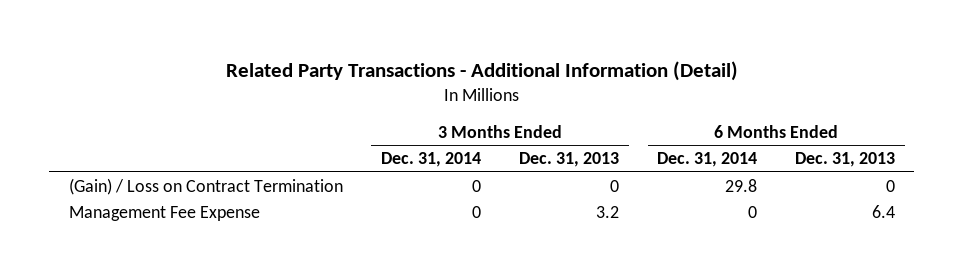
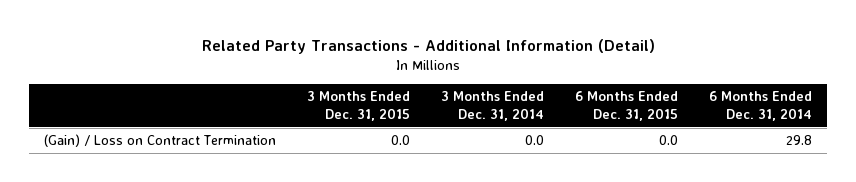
- | 3 Months Ended Dec. 31, 2014 | 3 Months Ended Dec. 31, 2013 | 6 Months Ended Dec. 31, 2014 | 6 Months Ended Dec. 31, 2013
+ | 3 Months Ended Dec. 31, 2015 | 3 Months Ended Dec. 31, 2014 | 6 Months Ended Dec. 31, 2015 | 6 Months Ended Dec. 31, 2014
- (Gain) / Loss on Contract Termination | 0 | 0 | 29.8 | 0
- Management Fee Expense | 0 | 3.2 | 0 | 6.4
+ (Gain) / Loss on Contract Termination | 0.0 | 0.0 | 0.0 | 29.8

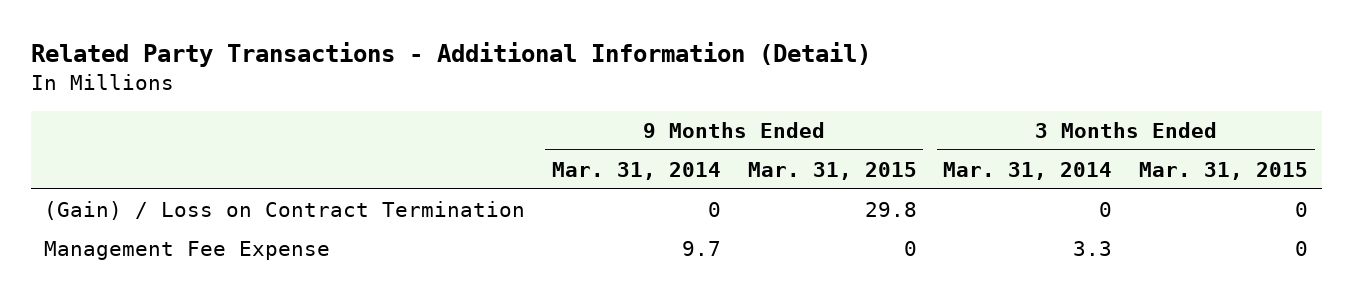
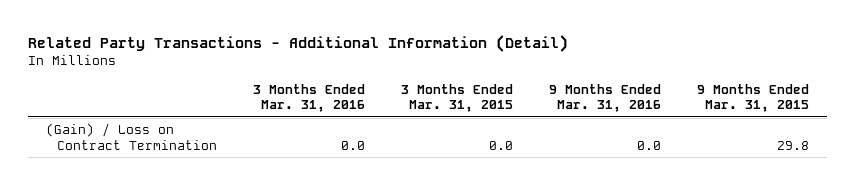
- | 9 Months Ended Mar. 31, 2014 | 9 Months Ended Mar. 31, 2015 | 3 Months Ended Mar. 31, 2014 | 3 Months Ended Mar. 31, 2015
+ | 3 Months Ended Mar. 31, 2016 | 3 Months Ended Mar. 31, 2015 | 9 Months Ended Mar. 31, 2016 | 9 Months Ended Mar. 31, 2015
- (Gain) / Loss on Contract Termination | 0 | 29.8 | 0 | 0
- Management Fee Expense | 9.7 | 0 | 3.3 | 0
+ (Gain) / Loss on Contract Termination | 0.0 | 0.0 | 0.0 | 29.8

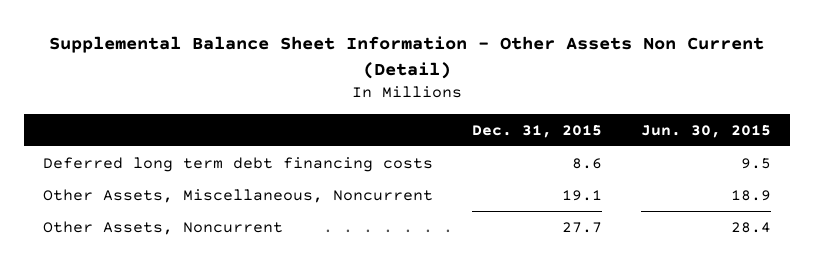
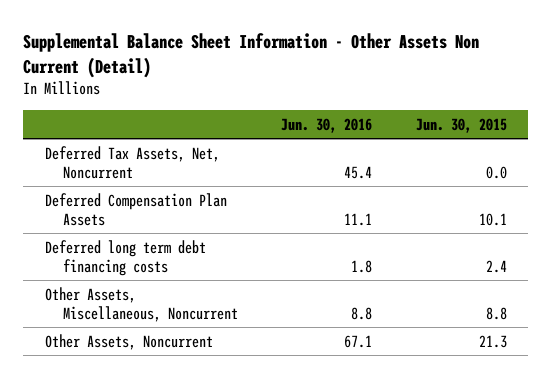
- | Dec. 31, 2015 | Jun. 30, 2015
+ | Jun. 30, 2016 | Jun. 30, 2015
- Deferred long term debt financing costs | 8.6 | 9.5
- Other Assets, Miscellaneous, Noncurrent | 19.1 | 18.9
- Other Assets, Noncurrent | 27.7 | 28.4
+ Deferred Tax Assets, Net, Noncurrent | 45.4 | 0.0
+ Deferred Compensation Plan Assets | 11.1 | 10.1
+ Deferred long term debt financing costs | 1.8 | 2.4
+ Other Assets, Miscellaneous, Noncurrent | 8.8 | 8.8
+ Other Assets, Noncurrent | 67.1 | 21.3

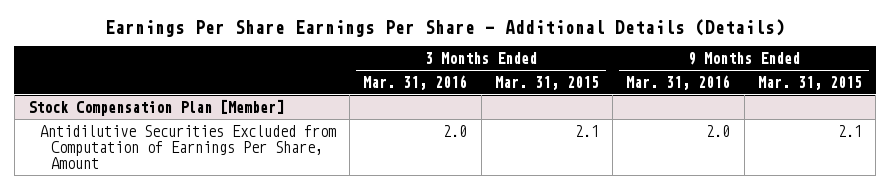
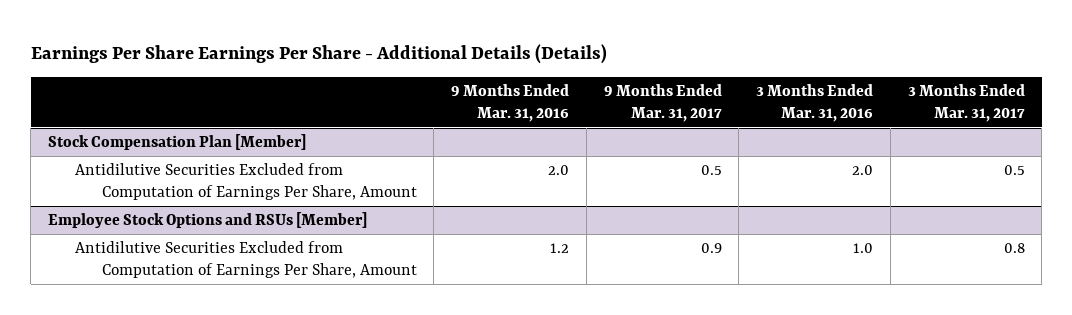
- | 3 Months Ended Mar. 31, 2016 | 3 Months Ended Mar. 31, 2015 | 9 Months Ended Mar. 31, 2016 | 9 Months Ended Mar. 31, 2015
+ | 9 Months Ended Mar. 31, 2016 | 9 Months Ended Mar. 31, 2017 | 3 Months Ended Mar. 31, 2016 | 3 Months Ended Mar. 31, 2017
+ Employee Stock Options and RSUs [Member]
+ Antidilutive Securities Excluded from Computation of Earnings Per Share, Amount | 1.2 | 0.9 | 1.0 | 0.8

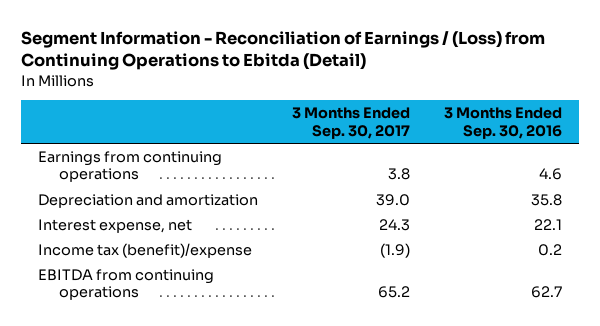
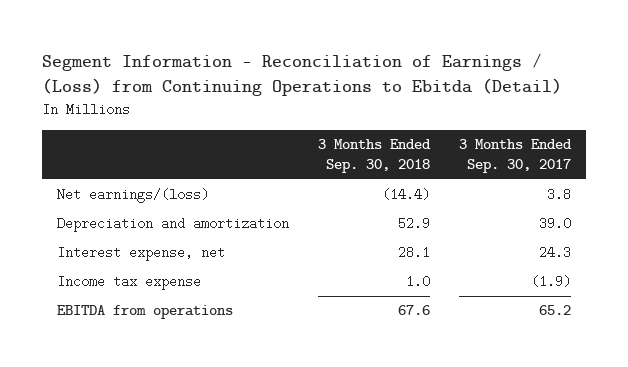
- | 3 Months Ended Sep. 30, 2017 | 3 Months Ended Sep. 30, 2016
+ | 3 Months Ended Sep. 30, 2018 | 3 Months Ended Sep. 30, 2017
- Earnings from continuing operations | 3.8 | 4.6
+ Net earnings/(loss) | (14.4) | 3.8
- Income tax (benefit)/expense | (1.9) | 0.2
- EBITDA from continuing operations | 65.2 | 62.7
+ Income tax expense | 1.0 | (1.9)
+ EBITDA from operations | 67.6 | 65.2

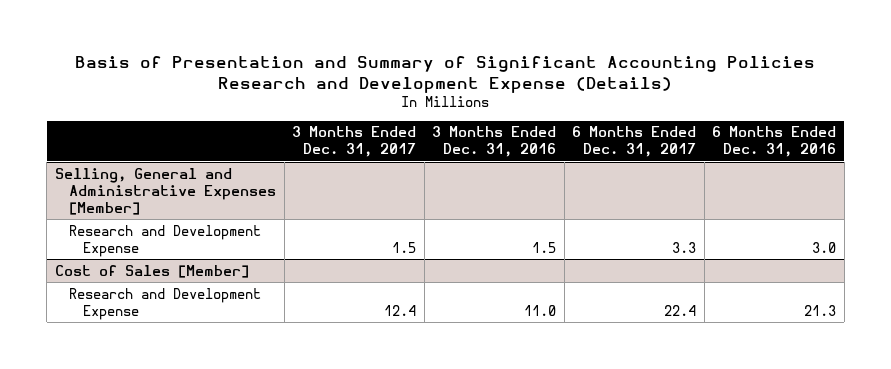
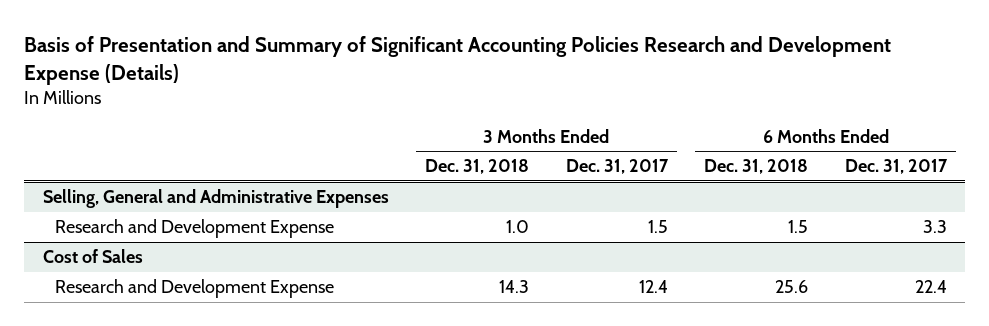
- | 3 Months Ended Dec. 31, 2017 | 3 Months Ended Dec. 31, 2016 | 6 Months Ended Dec. 31, 2017 | 6 Months Ended Dec. 31, 2016
+ | 3 Months Ended Dec. 31, 2018 | 3 Months Ended Dec. 31, 2017 | 6 Months Ended Dec. 31, 2018 | 6 Months Ended Dec. 31, 2017
- Selling, General and Administrative Expenses [Member]
+ Selling, General and Administrative Expenses
- Cost of Sales [Member]
+ Cost of Sales

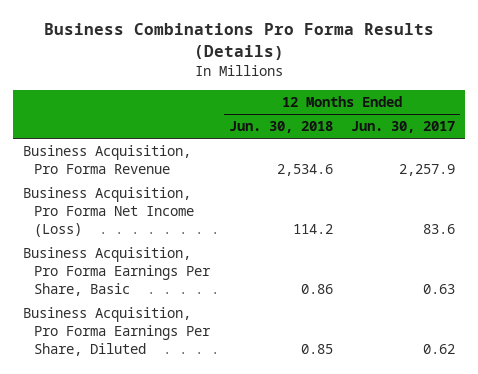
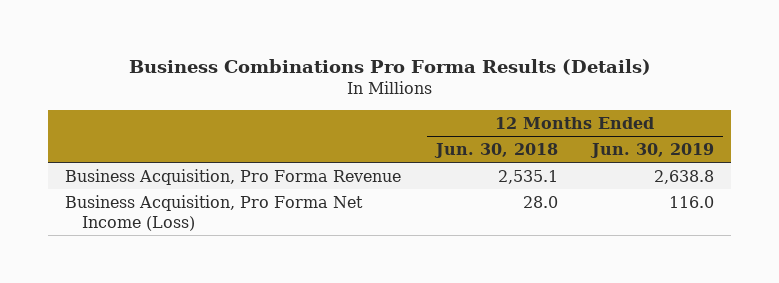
- | 12 Months Ended Jun. 30, 2018 | 12 Months Ended Jun. 30, 2017
+ | 12 Months Ended Jun. 30, 2018 | 12 Months Ended Jun. 30, 2019
- Business Acquisition, Pro Forma Revenue | 2,534.6 | 2,257.9
- Business Acquisition, Pro Forma Net Income (Loss) | 114.2 | 83.6
- Business Acquisition, Pro Forma Earnings Per Share, Basic | 0.86 | 0.63
- Business Acquisition, Pro Forma Earnings Per Share, Diluted | 0.85 | 0.62
+ Business Acquisition, Pro Forma Revenue | 2,535.1 | 2,638.8
+ Business Acquisition, Pro Forma Net Income (Loss) | 28.0 | 116.0

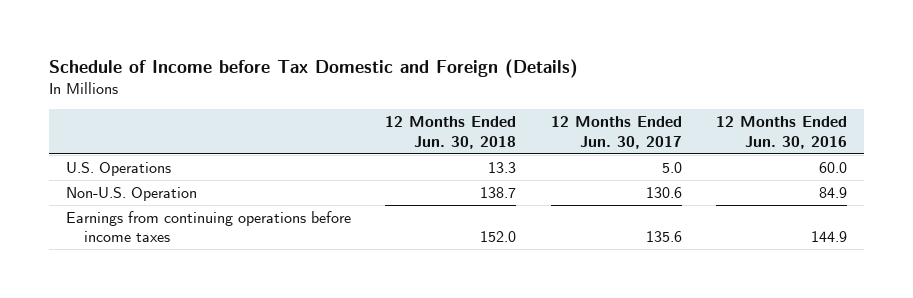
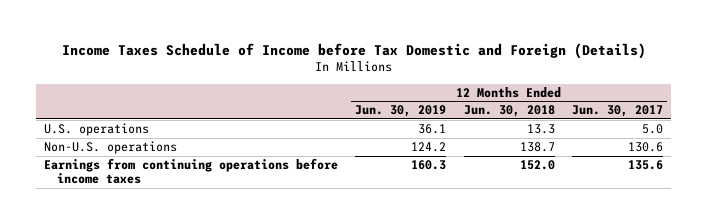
- Schedule of Income before Tax Domestic and Foreign (Details)
+ Income Taxes Schedule of Income before Tax Domestic and Foreign (Details)
- | 12 Months Ended Jun. 30, 2018 | 12 Months Ended Jun. 30, 2017 | 12 Months Ended Jun. 30, 2016
+ | 12 Months Ended Jun. 30, 2019 | 12 Months Ended Jun. 30, 2018 | 12 Months Ended Jun. 30, 2017
- U.S. Operations | 13.3 | 5.0 | 60.0
- Non-U.S. Operation | 138.7 | 130.6 | 84.9
+ U.S. operations | 36.1 | 13.3 | 5.0
+ Non-U.S. operations | 124.2 | 138.7 | 130.6

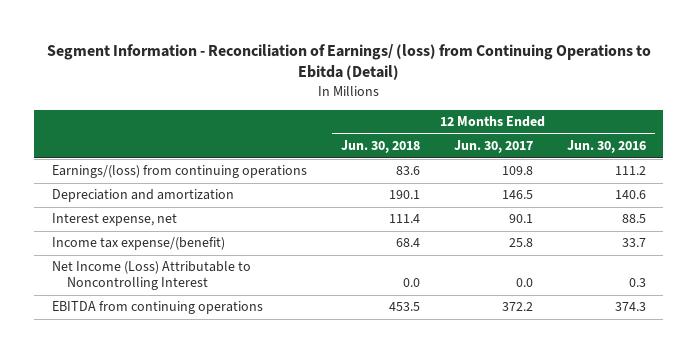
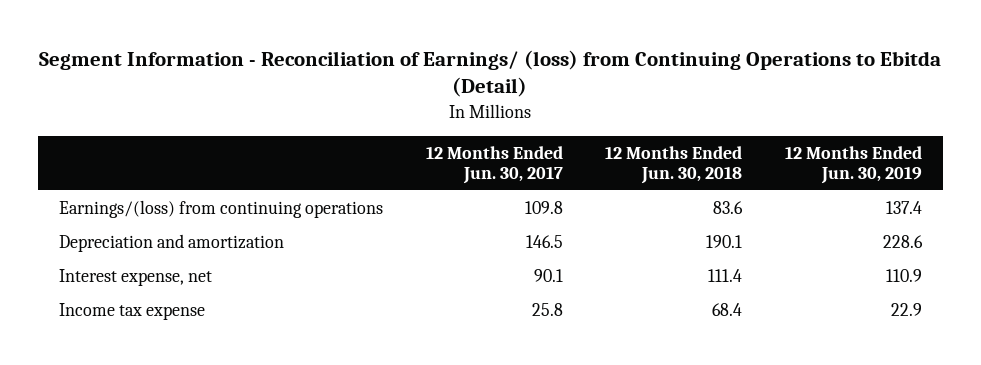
- | 12 Months Ended Jun. 30, 2018 | 12 Months Ended Jun. 30, 2017 | 12 Months Ended Jun. 30, 2016
+ | 12 Months Ended Jun. 30, 2017 | 12 Months Ended Jun. 30, 2018 | 12 Months Ended Jun. 30, 2019
- Income tax expense/(benefit) | 68.4 | 25.8 | 33.7
- Net Income (Loss) Attributable to Noncontrolling Interest | 0.0 | 0.0 | 0.3
- EBITDA from continuing operations | 453.5 | 372.2 | 374.3
+ Income tax expense | 25.8 | 68.4 | 22.9

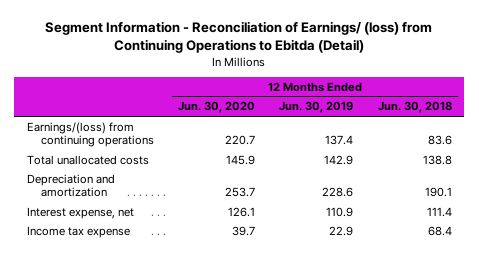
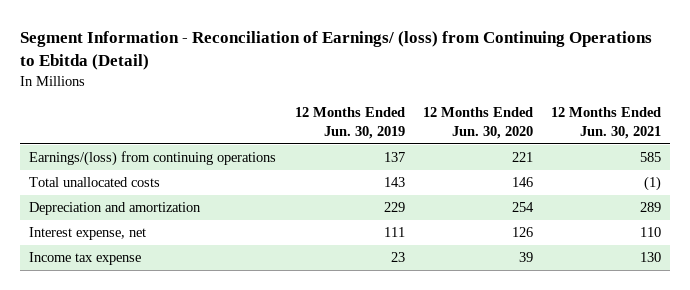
- | 12 Months Ended Jun. 30, 2020 | 12 Months Ended Jun. 30, 2019 | 12 Months Ended Jun. 30, 2018
+ | 12 Months Ended Jun. 30, 2019 | 12 Months Ended Jun. 30, 2020 | 12 Months Ended Jun. 30, 2021
- Earnings/(loss) from continuing operations | 220.7 | 137.4 | 83.6
- Total unallocated costs | 145.9 | 142.9 | 138.8
- Depreciation and amortization | 253.7 | 228.6 | 190.1
- Interest expense, net | 126.1 | 110.9 | 111.4
- Income tax expense | 39.7 | 22.9 | 68.4
+ Earnings/(loss) from continuing operations | 137 | 221 | 585
+ Total unallocated costs | 143 | 146 | (1)
+ Depreciation and amortization | 229 | 254 | 289
+ Interest expense, net | 111 | 126 | 110
+ Income tax expense | 23 | 39 | 130

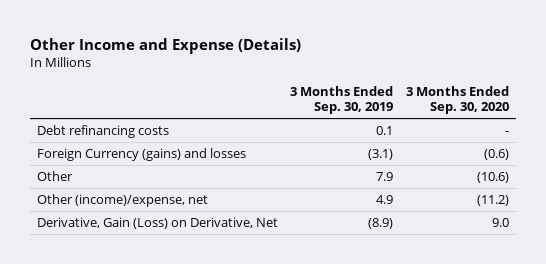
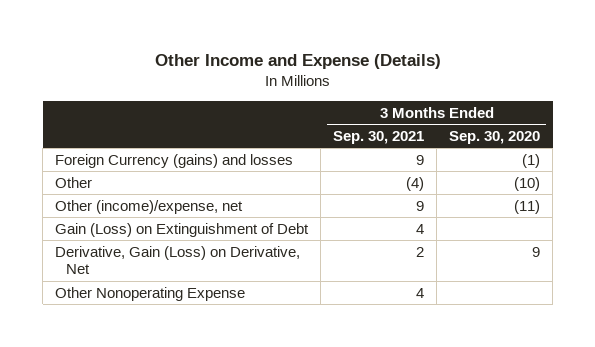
- | 3 Months Ended Sep. 30, 2019 | 3 Months Ended Sep. 30, 2020
+ | 3 Months Ended Sep. 30, 2021 | 3 Months Ended Sep. 30, 2020
- Debt refinancing costs | 0.1 | -
- Foreign Currency (gains) and losses | (3.1) | (0.6)
- Other | 7.9 | (10.6)
- Other (income)/expense, net | 4.9 | (11.2)
- Derivative, Gain (Loss) on Derivative, Net | (8.9) | 9.0
+ Foreign Currency (gains) and losses | 9 | (1)
+ Other | (4) | (10)
+ Other (income)/expense, net | 9 | (11)
+ Gain (Loss) on Extinguishment of Debt | 4 |
+ Derivative, Gain (Loss) on Derivative, Net | 2 | 9
+ Other Nonoperating Expense | 4 |

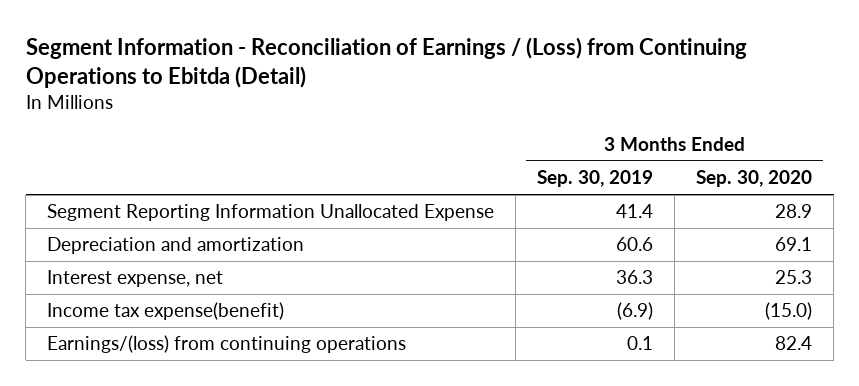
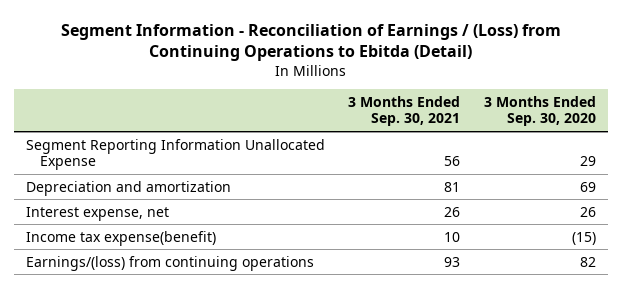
- | 3 Months Ended Sep. 30, 2019 | 3 Months Ended Sep. 30, 2020
+ | 3 Months Ended Sep. 30, 2021 | 3 Months Ended Sep. 30, 2020
- Segment Reporting Information Unallocated Expense | 41.4 | 28.9
- Depreciation and amortization | 60.6 | 69.1
- Interest expense, net | 36.3 | 25.3
- Income tax expense(benefit) | (6.9) | (15.0)
- Earnings/(loss) from continuing operations | 0.1 | 82.4
+ Segment Reporting Information Unallocated Expense | 56 | 29
+ Depreciation and amortization | 81 | 69
+ Interest expense, net | 26 | 26
+ Income tax expense(benefit) | 10 | (15)
+ Earnings/(loss) from continuing operations | 93 | 82

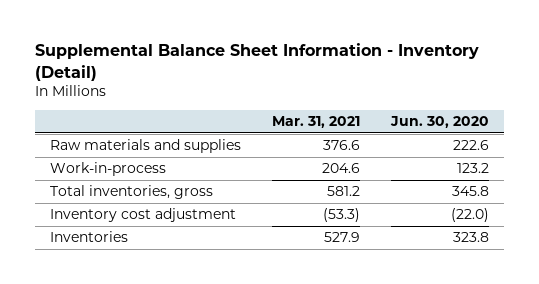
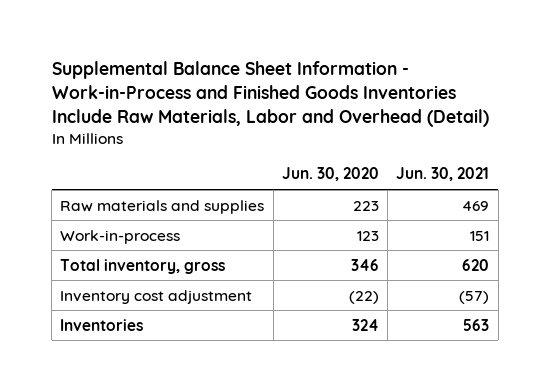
- Supplemental Balance Sheet Information - Inventory (Detail)
+ Supplemental Balance Sheet Information - Work-in-Process and Finished Goods Inventories Include Raw Materials, Labor and Overhead (Detail)
- | Mar. 31, 2021 | Jun. 30, 2020
+ | Jun. 30, 2020 | Jun. 30, 2021
- Raw materials and supplies | 376.6 | 222.6
- Work-in-process | 204.6 | 123.2
- Total inventories, gross | 581.2 | 345.8
- Inventory cost adjustment | (53.3) | (22.0)
- Inventories | 527.9 | 323.8
+ Raw materials and supplies | 223 | 469
+ Work-in-process | 123 | 151
+ Total inventory, gross | 346 | 620
+ Inventory cost adjustment | (22) | (57)
+ Inventories | 324 | 563

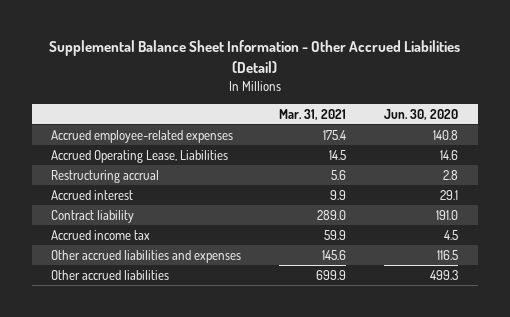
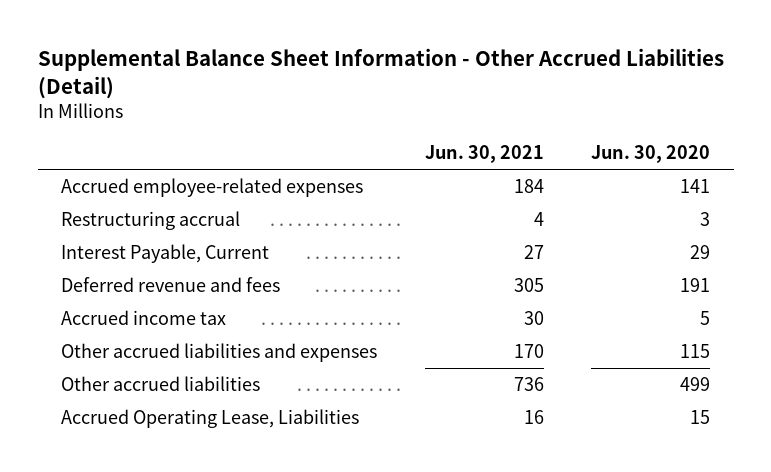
- | Mar. 31, 2021 | Jun. 30, 2020
+ | Jun. 30, 2021 | Jun. 30, 2020
- Accrued employee-related expenses | 175.4 | 140.8
- Accrued Operating Lease, Liabilities | 14.5 | 14.6
- Restructuring accrual | 5.6 | 2.8
- Accrued interest | 9.9 | 29.1
- Contract liability | 289.0 | 191.0
- Accrued income tax | 59.9 | 4.5
- Other accrued liabilities and expenses | 145.6 | 116.5
- Other accrued liabilities | 699.9 | 499.3
+ Accrued employee-related expenses | 184 | 141
+ Restructuring accrual | 4 | 3
+ Interest Payable, Current | 27 | 29
+ Deferred revenue and fees | 305 | 191
+ Accrued income tax | 30 | 5
+ Other accrued liabilities and expenses | 170 | 115
+ Other accrued liabilities | 736 | 499
+ Accrued Operating Lease, Liabilities | 16 | 15

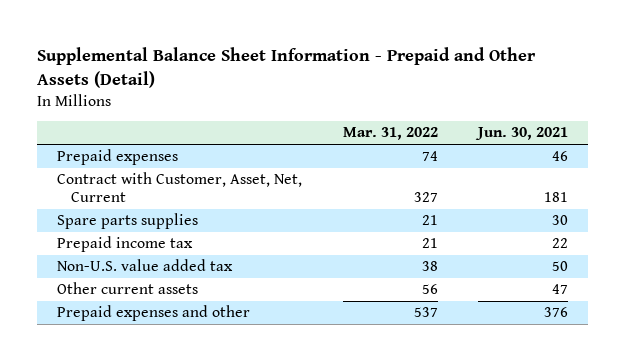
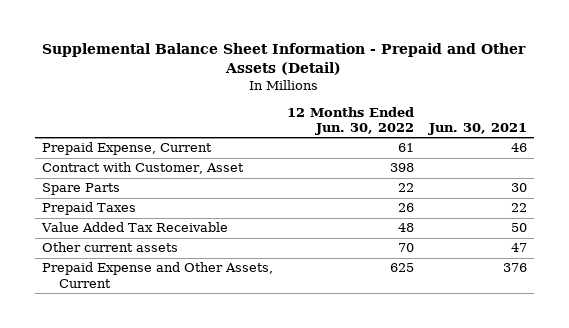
- | Mar. 31, 2022 | Jun. 30, 2021
+ | 12 Months Ended Jun. 30, 2022 | Jun. 30, 2021
- Prepaid expenses | 74 | 46
- Contract with Customer, Asset, Net, Current | 327 | 181
- Spare parts supplies | 21 | 30
- Prepaid income tax | 21 | 22
- Non-U.S. value added tax | 38 | 50
+ Prepaid Expense, Current | 61 | 46
+ Contract with Customer, Asset | 398 |
+ Spare Parts | 22 | 30
+ Prepaid Taxes | 26 | 22
+ Value Added Tax Receivable | 48 | 50
- Prepaid expenses and other | 537 | 376
+ Prepaid Expense and Other Assets, Current | 625 | 376

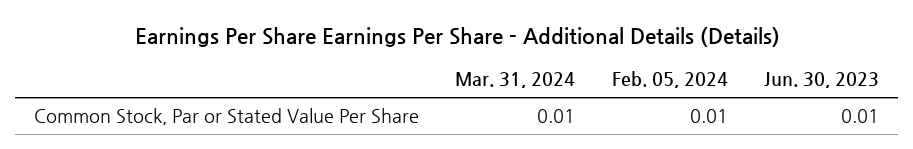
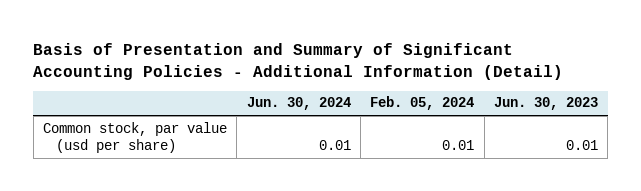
- Earnings Per Share Earnings Per Share - Additional Details (Details)
+ Basis of Presentation and Summary of Significant Accounting Policies - Additional Information (Detail)
- | Mar. 31, 2024 | Feb. 05, 2024 | Jun. 30, 2023
+ | Jun. 30, 2024 | Feb. 05, 2024 | Jun. 30, 2023
- Common Stock, Par or Stated Value Per Share | 0.01 | 0.01 | 0.01
+ Common stock, par value (usd per share) | 0.01 | 0.01 | 0.01

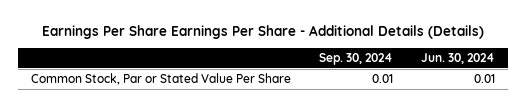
- Basis of Presentation and Summary of Significant Accounting Policies - Additional Information (Detail)
+ Earnings Per Share Earnings Per Share - Additional Details (Details)
- | Jun. 30, 2024 | Feb. 05, 2024 | Jun. 30, 2023
+ | Sep. 30, 2024 | Jun. 30, 2024
- Common stock, par value (usd per share) | 0.01 | 0.01 | 0.01
+ Common Stock, Par or Stated Value Per Share | 0.01 | 0.01

